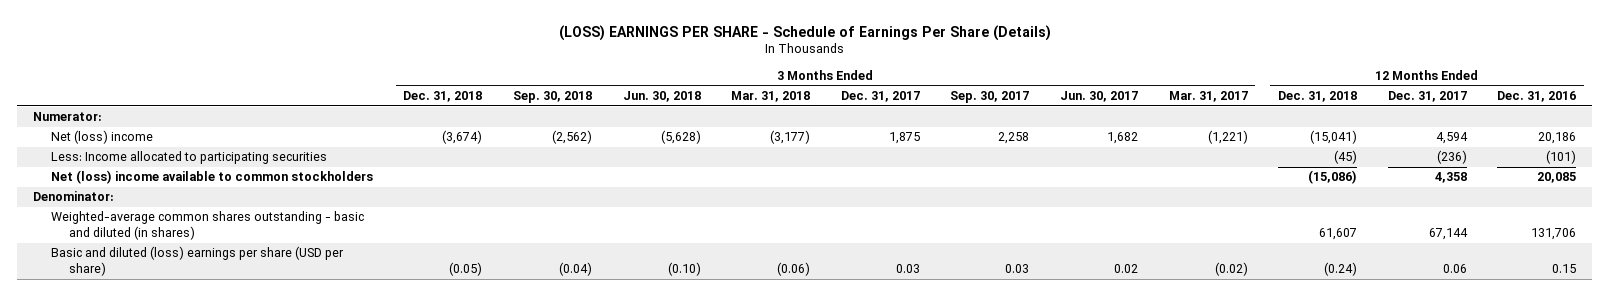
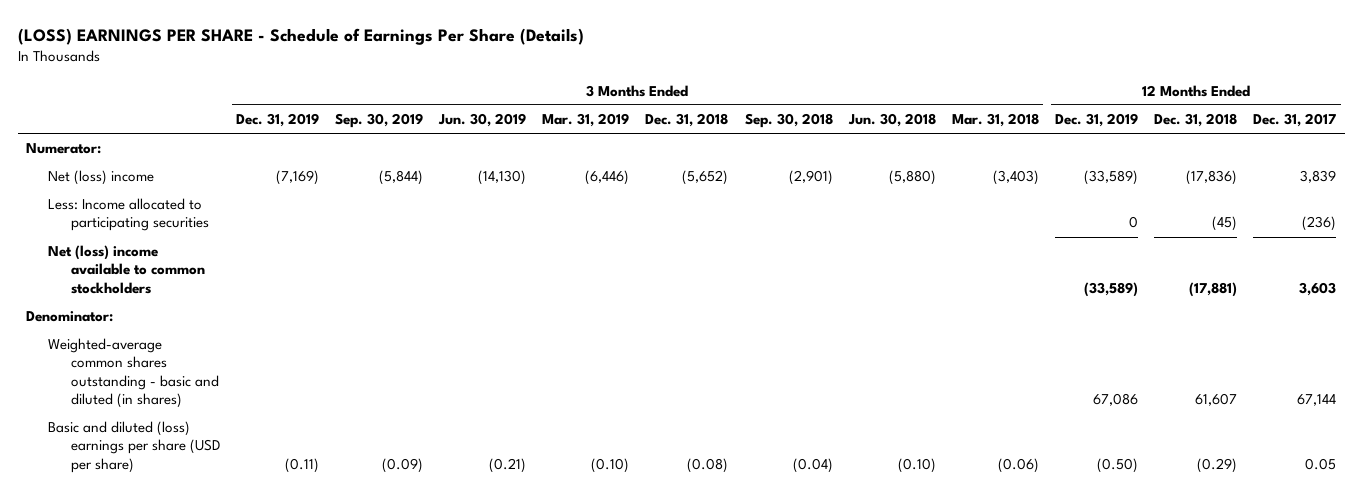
- | 3 Months Ended Dec. 31, 2018 | 3 Months Ended Sep. 30, 2018 | 3 Months Ended Jun. 30, 2018 | 3 Months Ended Mar. 31, 2018 | 3 Months Ended Dec. 31, 2017 | 3 Months Ended Sep. 30, 2017 | 3 Months Ended Jun. 30, 2017 | 3 Months Ended Mar. 31, 2017 | 12 Months Ended Dec. 31, 2018 | 12 Months Ended Dec. 31, 2017 | 12 Months Ended Dec. 31, 2016
+ | 3 Months Ended Dec. 31, 2019 | 3 Months Ended Sep. 30, 2019 | 3 Months Ended Jun. 30, 2019 | 3 Months Ended Mar. 31, 2019 | 3 Months Ended Dec. 31, 2018 | 3 Months Ended Sep. 30, 2018 | 3 Months Ended Jun. 30, 2018 | 3 Months Ended Mar. 31, 2018 | 12 Months Ended Dec. 31, 2019 | 12 Months Ended Dec. 31, 2018 | 12 Months Ended Dec. 31, 2017
- Net (loss) income | (3,674) | (2,562) | (5,628) | (3,177) | 1,875 | 2,258 | 1,682 | (1,221) | (15,041) | 4,594 | 20,186
+ Net (loss) income | (7,169) | (5,844) | (14,130) | (6,446) | (5,652) | (2,901) | (5,880) | (3,403) | (33,589) | (17,836) | 3,839
- Net (loss) income available to common stockholders | | | | | | | | | (15,086) | 4,358 | 20,085
+ Net (loss) income available to common stockholders | | | | | | | | | (33,589) | (17,881) | 3,603
- Basic and diluted (loss) earnings per share (USD per share) | (0.05) | (0.04) | (0.10) | (0.06) | 0.03 | 0.03 | 0.02 | (0.02) | (0.24) | 0.06 | 0.15
+ Basic and diluted (loss) earnings per share (USD per share) | (0.11) | (0.09) | (0.21) | (0.10) | (0.08) | (0.04) | (0.10) | (0.06) | (0.50) | (0.29) | 0.05

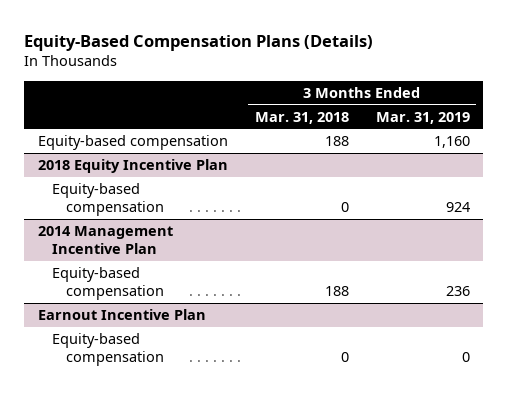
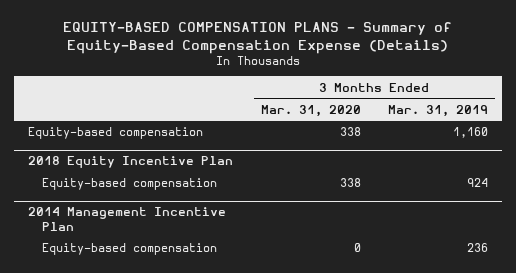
- Equity-Based Compensation Plans (Details)
+ EQUITY-BASED COMPENSATION PLANS - Summary of Equity-Based Compensation Expense (Details)
- | 3 Months Ended Mar. 31, 2018 | 3 Months Ended Mar. 31, 2019
+ | 3 Months Ended Mar. 31, 2020 | 3 Months Ended Mar. 31, 2019
- Earnout Incentive Plan
- Equity-based compensation | 0 | 0

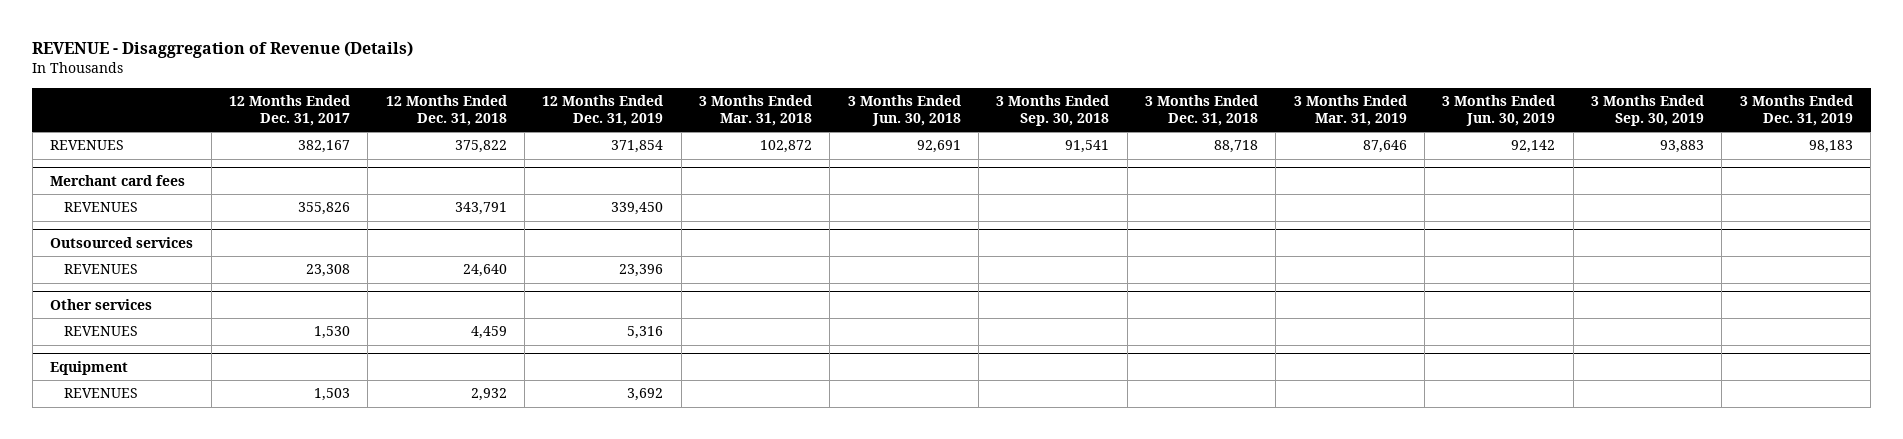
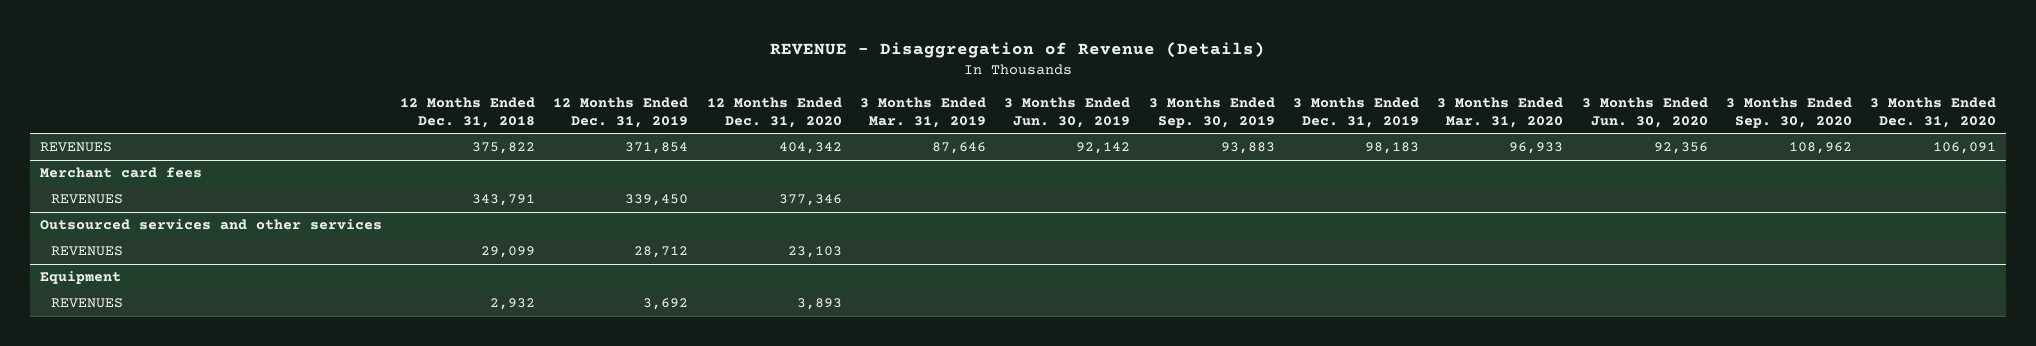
- | 12 Months Ended Dec. 31, 2017 | 12 Months Ended Dec. 31, 2018 | 12 Months Ended Dec. 31, 2019 | 3 Months Ended Mar. 31, 2018 | 3 Months Ended Jun. 30, 2018 | 3 Months Ended Sep. 30, 2018 | 3 Months Ended Dec. 31, 2018 | 3 Months Ended Mar. 31, 2019 | 3 Months Ended Jun. 30, 2019 | 3 Months Ended Sep. 30, 2019 | 3 Months Ended Dec. 31, 2019
+ | 12 Months Ended Dec. 31, 2018 | 12 Months Ended Dec. 31, 2019 | 12 Months Ended Dec. 31, 2020 | 3 Months Ended Mar. 31, 2019 | 3 Months Ended Jun. 30, 2019 | 3 Months Ended Sep. 30, 2019 | 3 Months Ended Dec. 31, 2019 | 3 Months Ended Mar. 31, 2020 | 3 Months Ended Jun. 30, 2020 | 3 Months Ended Sep. 30, 2020 | 3 Months Ended Dec. 31, 2020
- Outsourced services
- REVENUES | 23,308 | 24,640 | 23,396 | | | | | | | |
- Other services
- REVENUES | 1,530 | 4,459 | 5,316 | | | | | | | |
+ Outsourced services and other services
+ REVENUES | 29,099 | 28,712 | 23,103 | | | | | | | |

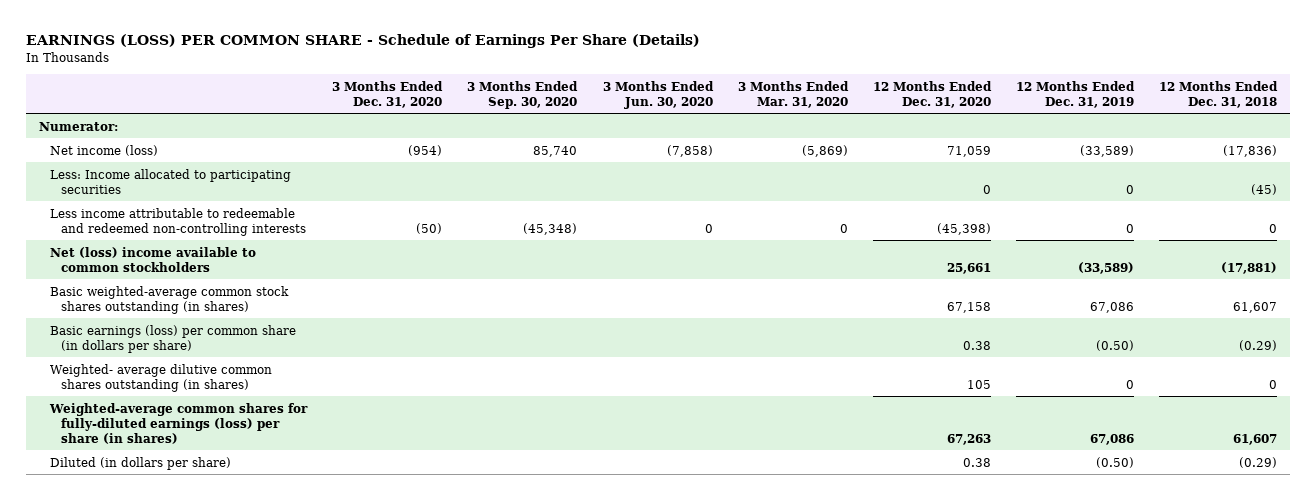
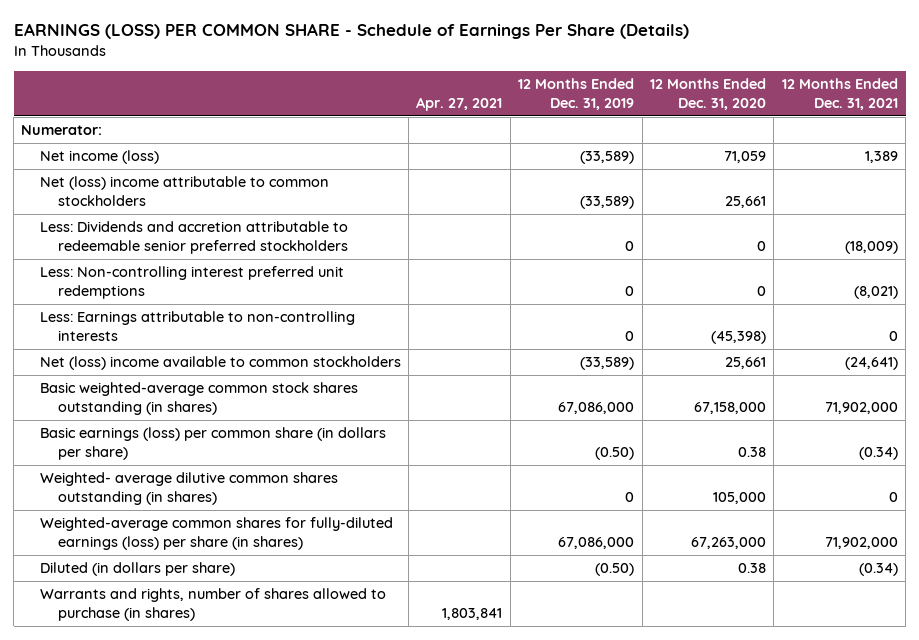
- | 3 Months Ended Dec. 31, 2020 | 3 Months Ended Sep. 30, 2020 | 3 Months Ended Jun. 30, 2020 | 3 Months Ended Mar. 31, 2020 | 12 Months Ended Dec. 31, 2020 | 12 Months Ended Dec. 31, 2019 | 12 Months Ended Dec. 31, 2018
+ | Apr. 27, 2021 | 12 Months Ended Dec. 31, 2019 | 12 Months Ended Dec. 31, 2020 | 12 Months Ended Dec. 31, 2021
- Less: Income allocated to participating securities | | | | | 0 | 0 | (45)
- Less income attributable to redeemable and redeemed non-controlling interests | (50) | (45,348) | 0 | 0 | (45,398) | 0 | 0
+ Net (loss) income attributable to common stockholders | | (33,589) | 25,661 |
+ Less: Dividends and accretion attributable to redeemable senior preferred stockholders | | 0 | 0 | (18,009)
+ Less: Non-controlling interest preferred unit redemptions | | 0 | 0 | (8,021)
+ Less: Earnings attributable to non-controlling interests | | 0 | (45,398) | 0
- Basic weighted-average common stock shares outstanding (in shares) | | | | | 67,158 | 67,086 | 61,607
+ Basic weighted-average common stock shares outstanding (in shares) | | 67,086,000 | 67,158,000 | 71,902,000
- Weighted- average dilutive common shares outstanding (in shares) | | | | | 105 | 0 | 0
- Weighted-average common shares for fully-diluted earnings (loss) per share (in shares) | | | | | 67,263 | 67,086 | 61,607
+ Weighted- average dilutive common shares outstanding (in shares) | | 0 | 105,000 | 0
+ Weighted-average common shares for fully-diluted earnings (loss) per share (in shares) | | 67,086,000 | 67,263,000 | 71,902,000
+ Warrants and rights, number of shares allowed to purchase (in shares) | 1,803,841 | | |

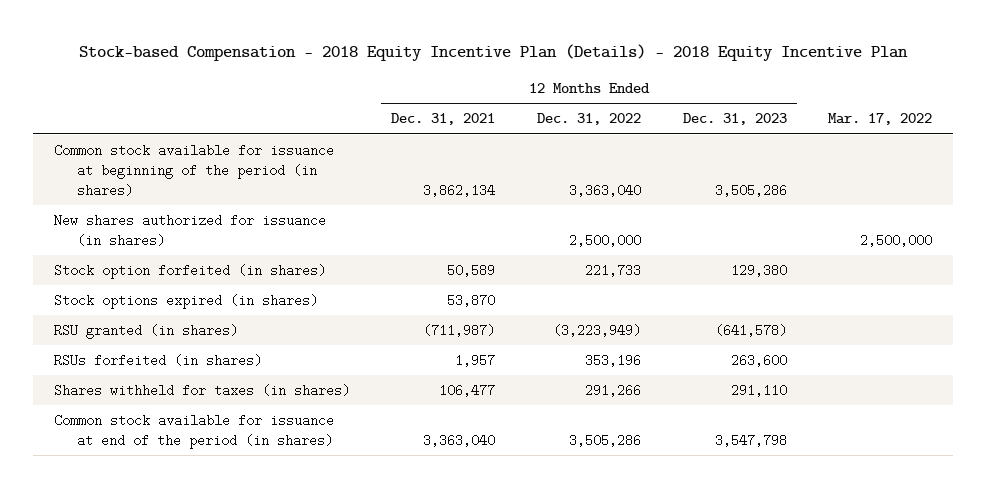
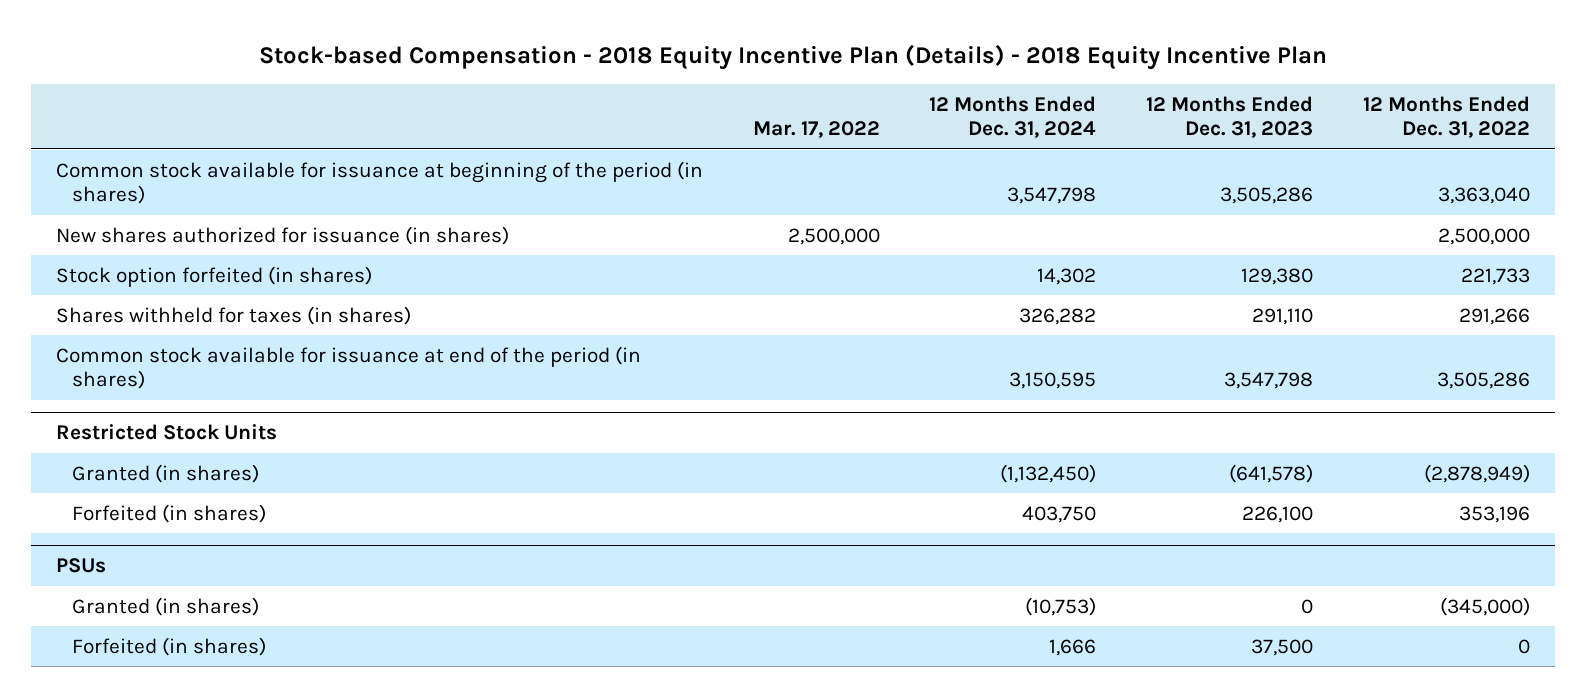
- | 12 Months Ended Dec. 31, 2021 | 12 Months Ended Dec. 31, 2022 | 12 Months Ended Dec. 31, 2023 | Mar. 17, 2022
+ | Mar. 17, 2022 | 12 Months Ended Dec. 31, 2024 | 12 Months Ended Dec. 31, 2023 | 12 Months Ended Dec. 31, 2022
- Stock options expired (in shares) | 53,870 | | |
- RSU granted (in shares) | (711,987) | (3,223,949) | (641,578) |
- RSUs forfeited (in shares) | 1,957 | 353,196 | 263,600 |
+ Restricted Stock Units
+ Granted (in shares) | | (1,132,450) | (641,578) | (2,878,949)
+ Forfeited (in shares) | | 403,750 | 226,100 | 353,196
+ PSUs
+ Granted (in shares) | | (10,753) | 0 | (345,000)
+ Forfeited (in shares) | | 1,666 | 37,500 | 0

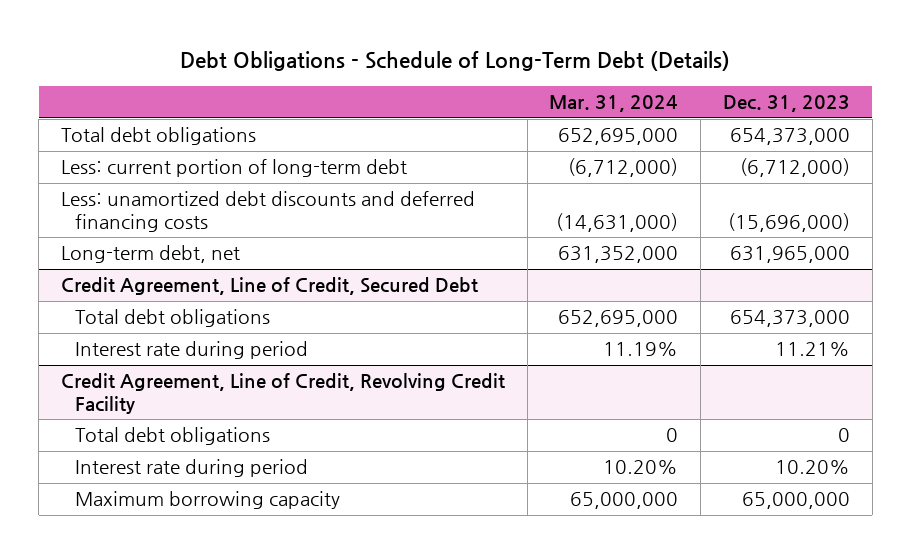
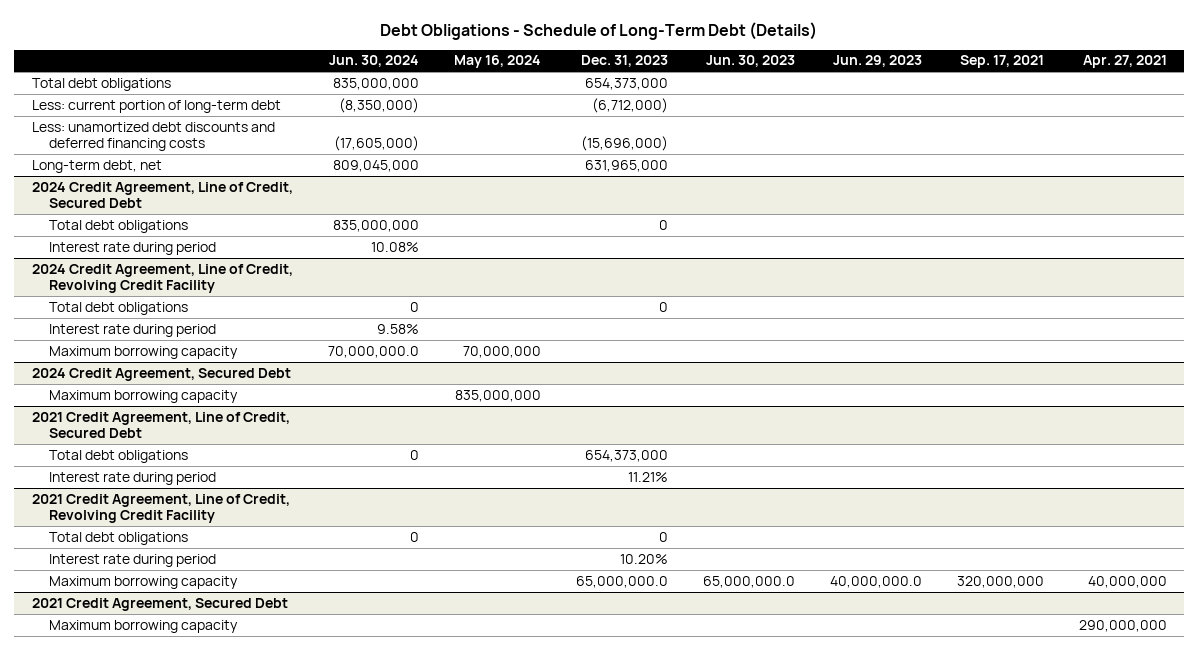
- | Mar. 31, 2024 | Dec. 31, 2023
+ | Jun. 30, 2024 | May 16, 2024 | Dec. 31, 2023 | Jun. 30, 2023 | Jun. 29, 2023 | Sep. 17, 2021 | Apr. 27, 2021
- Credit Agreement, Line of Credit, Secured Debt
+ 2024 Credit Agreement, Line of Credit, Secured Debt
+ Total debt obligations | 835,000,000 | | 0 | | | |
+ Interest rate during period | 10.08% | | | | | |
+ 2024 Credit Agreement, Line of Credit, Revolving Credit Facility
+ Total debt obligations | 0 | | 0 | | | |
+ Interest rate during period | 9.58% | | | | | |
+ Maximum borrowing capacity | 70,000,000.0 | 70,000,000 | | | | |
+ 2024 Credit Agreement, Secured Debt
+ Maximum borrowing capacity | | 835,000,000 | | | | |
+ 2021 Credit Agreement, Line of Credit, Secured Debt
- Credit Agreement, Line of Credit, Revolving Credit Facility
+ 2021 Credit Agreement, Line of Credit, Revolving Credit Facility
- Maximum borrowing capacity | 65,000,000 | 65,000,000
+ Maximum borrowing capacity | | | 65,000,000.0 | 65,000,000.0 | 40,000,000.0 | 320,000,000 | 40,000,000
+ 2021 Credit Agreement, Secured Debt
+ Maximum borrowing capacity | | | | | | | 290,000,000

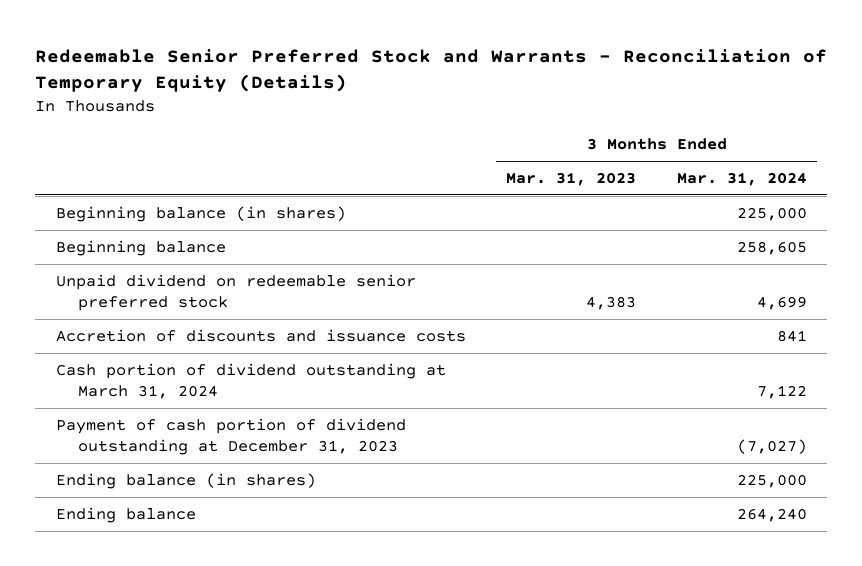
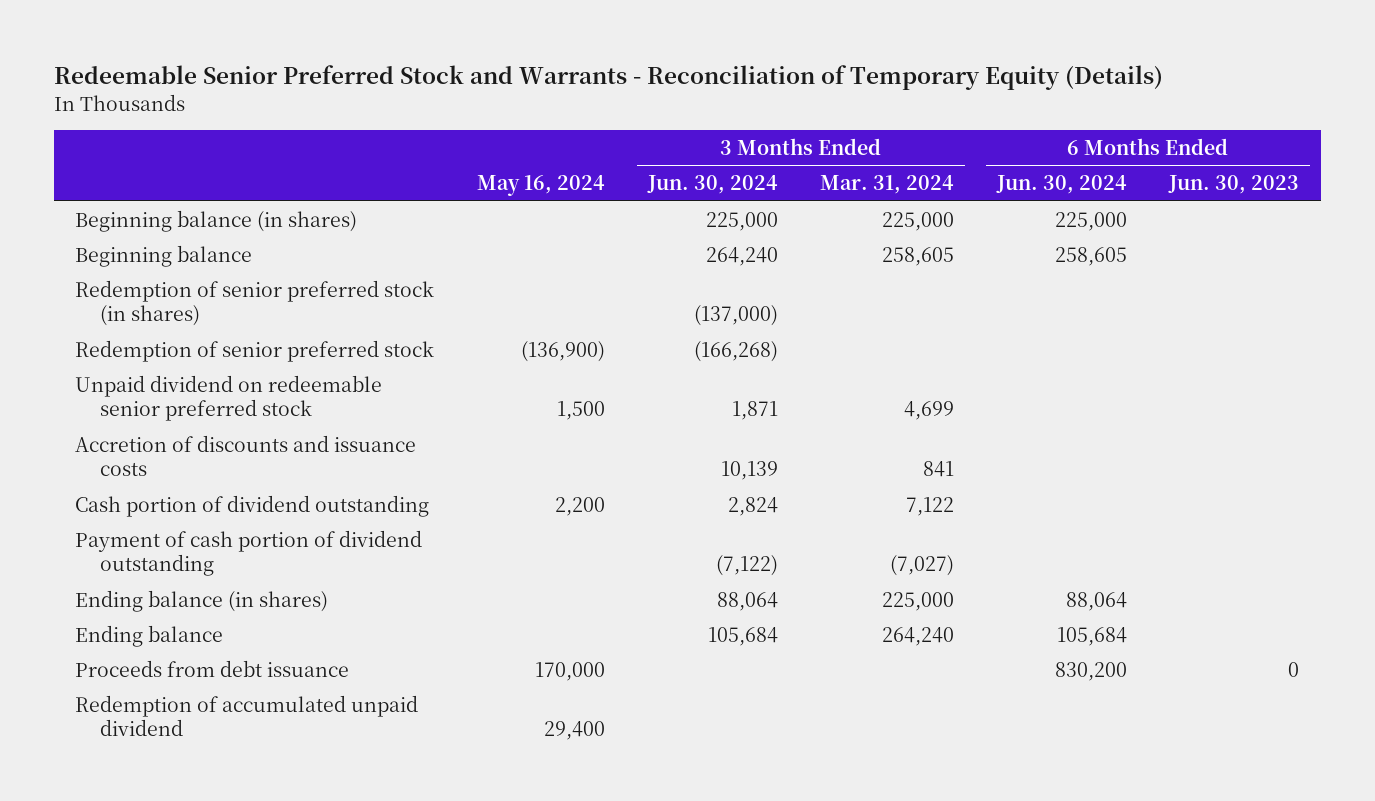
- | 3 Months Ended Mar. 31, 2023 | 3 Months Ended Mar. 31, 2024
+ | May 16, 2024 | 3 Months Ended Jun. 30, 2024 | 3 Months Ended Mar. 31, 2024 | 6 Months Ended Jun. 30, 2024 | 6 Months Ended Jun. 30, 2023
+ Redemption of senior preferred stock (in shares) | | (137,000) | | |
+ Redemption of senior preferred stock | (136,900) | (166,268) | | |
- Cash portion of dividend outstanding at March 31, 2024 | | 7,122
- Payment of cash portion of dividend outstanding at December 31, 2023 | | (7,027)
+ Cash portion of dividend outstanding | 2,200 | 2,824 | 7,122 | |
+ Payment of cash portion of dividend outstanding | | (7,122) | (7,027) | |
+ Proceeds from debt issuance | 170,000 | | | 830,200 | 0
+ Redemption of accumulated unpaid dividend | 29,400 | | | |

